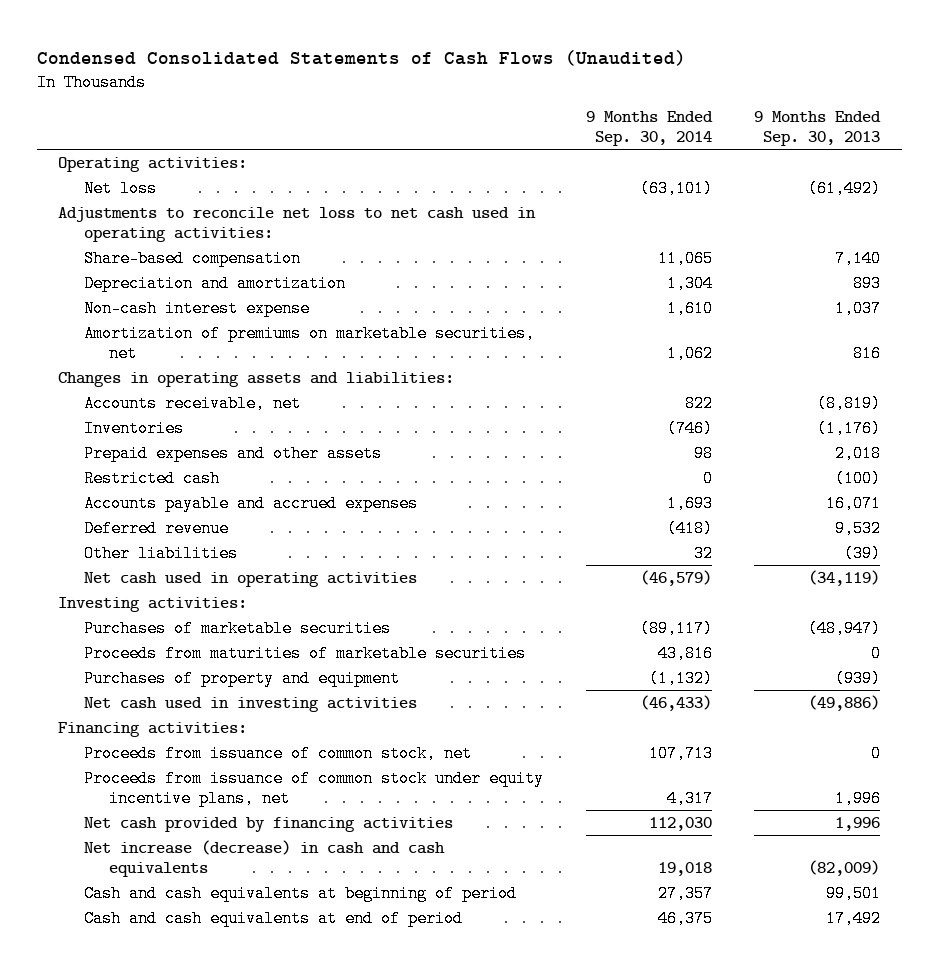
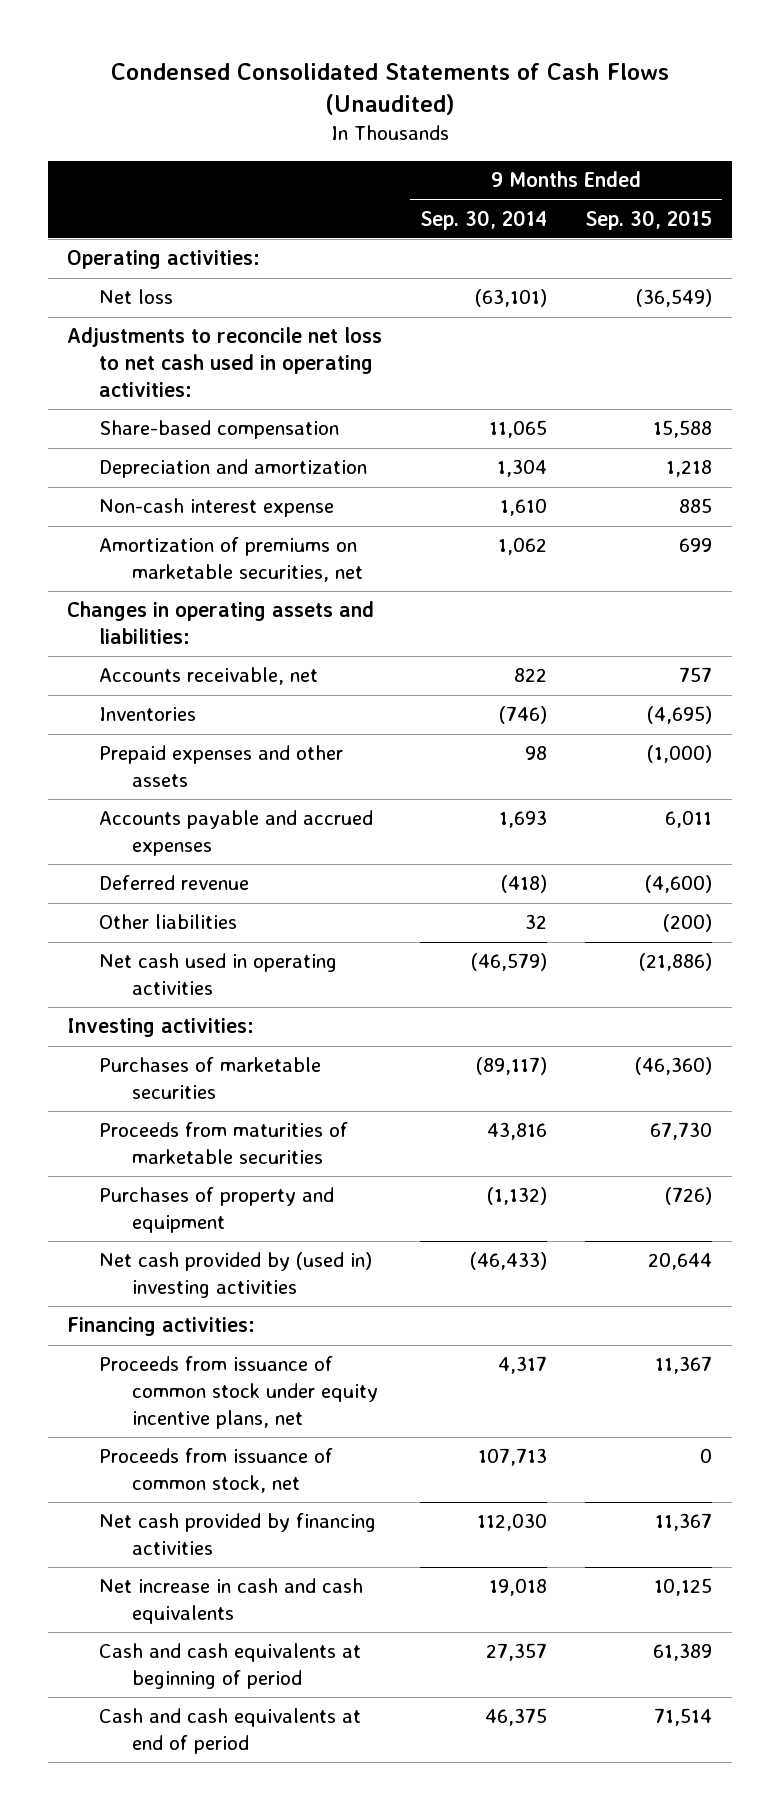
- | 9 Months Ended Sep. 30, 2014 | 9 Months Ended Sep. 30, 2013
+ | 9 Months Ended Sep. 30, 2014 | 9 Months Ended Sep. 30, 2015
- Restricted cash | 0 | (100)
- Net cash used in investing activities | (46,433) | (49,886)
+ Net cash provided by (used in) investing activities | (46,433) | 20,644
moved down: Proceeds from issuance of common stock, net | 107,713 | 0
- Net increase (decrease) in cash and cash equivalents | 19,018 | (82,009)
+ Net increase in cash and cash equivalents | 19,018 | 10,125

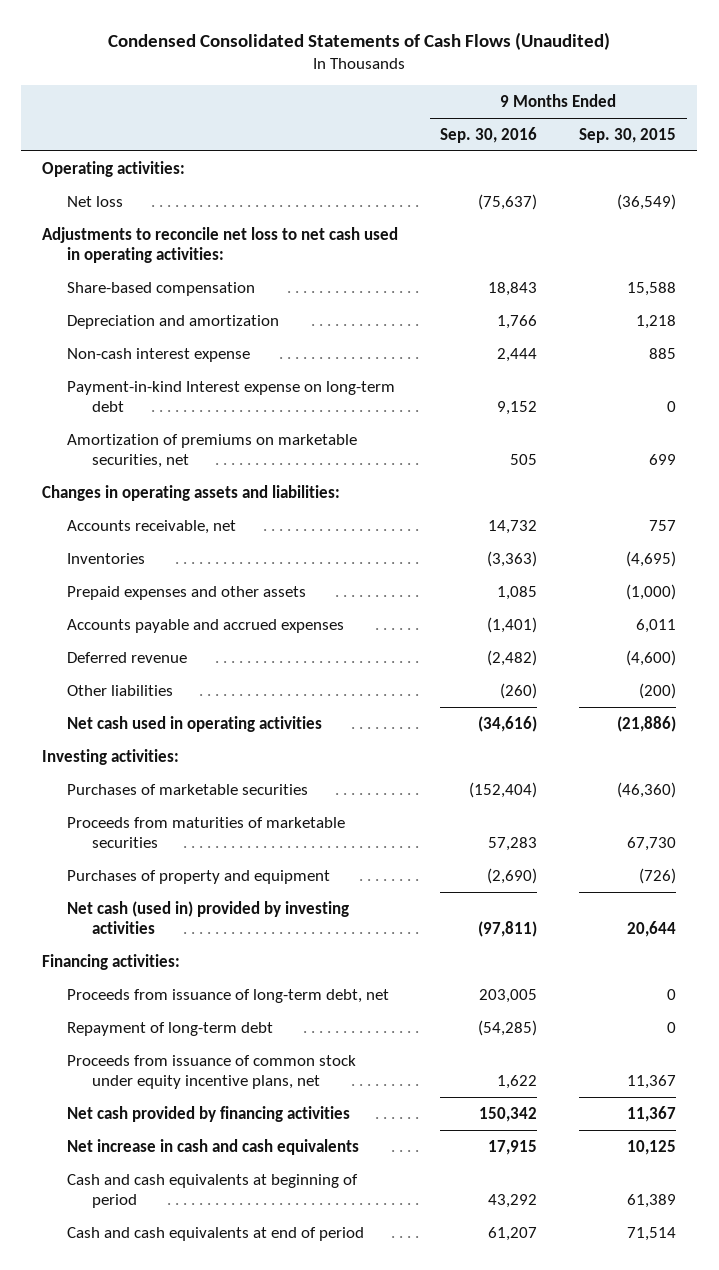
- | 9 Months Ended Sep. 30, 2014 | 9 Months Ended Sep. 30, 2015
+ | 9 Months Ended Sep. 30, 2016 | 9 Months Ended Sep. 30, 2015
+ Payment-in-kind Interest expense on long-term debt | 9,152 | 0
- Net cash provided by (used in) investing activities | (46,433) | 20,644
+ Net cash (used in) provided by investing activities | (97,811) | 20,644
+ Proceeds from issuance of long-term debt, net | 203,005 | 0
+ Repayment of long-term debt | (54,285) | 0
- Proceeds from issuance of common stock, net | 107,713 | 0

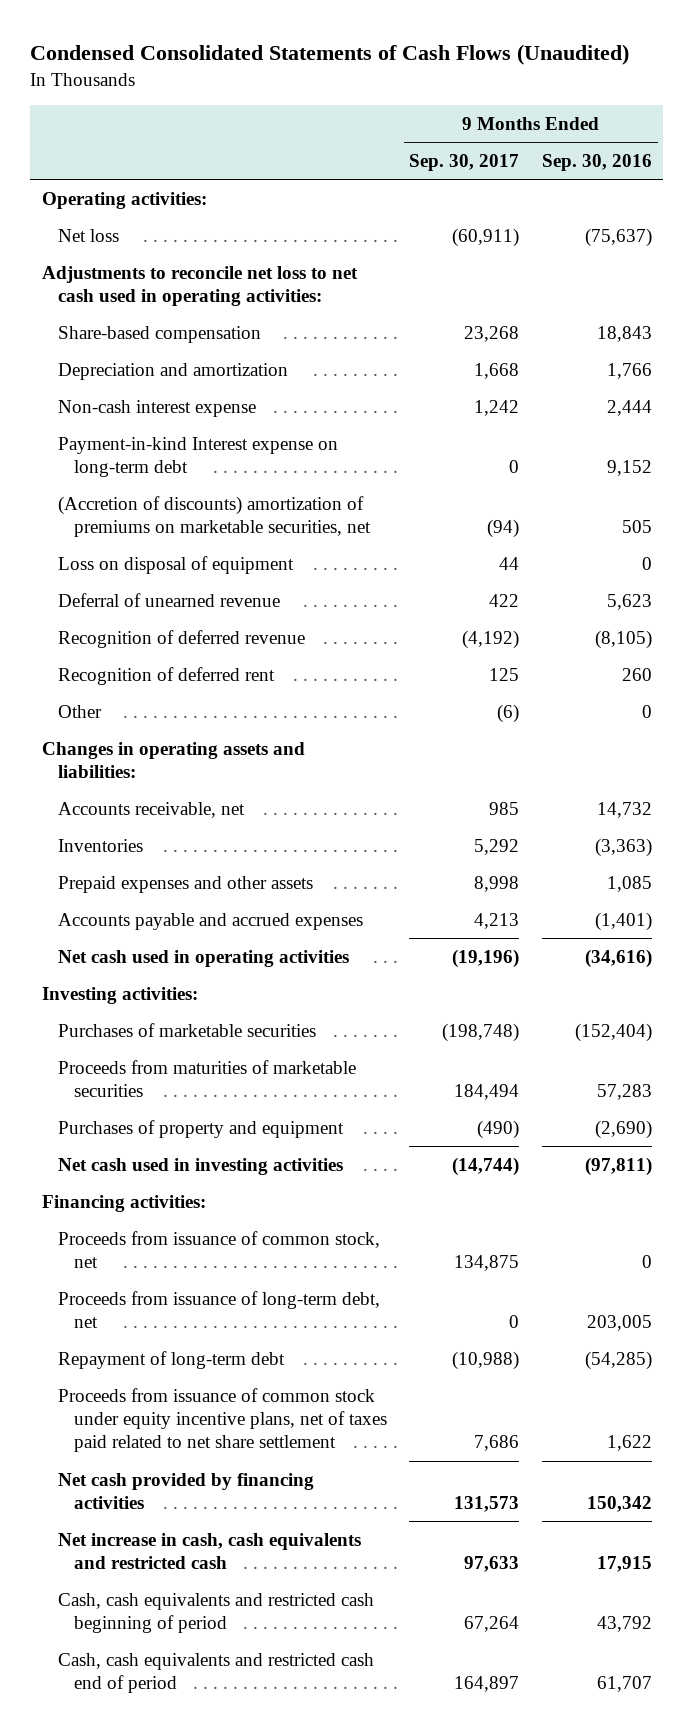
- | 9 Months Ended Sep. 30, 2016 | 9 Months Ended Sep. 30, 2015
+ | 9 Months Ended Sep. 30, 2017 | 9 Months Ended Sep. 30, 2016
- Amortization of premiums on marketable securities, net | 505 | 699
+ (Accretion of discounts) amortization of premiums on marketable securities, net | (94) | 505
+ Loss on disposal of equipment | 44 | 0
+ Deferral of unearned revenue | 422 | 5,623
+ Recognition of deferred revenue | (4,192) | (8,105)
+ Recognition of deferred rent | 125 | 260
+ Other | (6) | 0
- Deferred revenue | (2,482) | (4,600)
- Other liabilities | (260) | (200)
- Net cash (used in) provided by investing activities | (97,811) | 20,644
+ Net cash used in investing activities | (14,744) | (97,811)
+ Proceeds from issuance of common stock, net | 134,875 | 0
- Proceeds from issuance of common stock under equity incentive plans, net | 1,622 | 11,367
+ Proceeds from issuance of common stock under equity incentive plans, net of taxes paid related to net share settlement | 7,686 | 1,622
- Net increase in cash and cash equivalents | 17,915 | 10,125
- Cash and cash equivalents at beginning of period | 43,292 | 61,389
- Cash and cash equivalents at end of period | 61,207 | 71,514
+ Net increase in cash, cash equivalents and restricted cash | 97,633 | 17,915
+ Cash, cash equivalents and restricted cash beginning of period | 67,264 | 43,792
+ Cash, cash equivalents and restricted cash end of period | 164,897 | 61,707

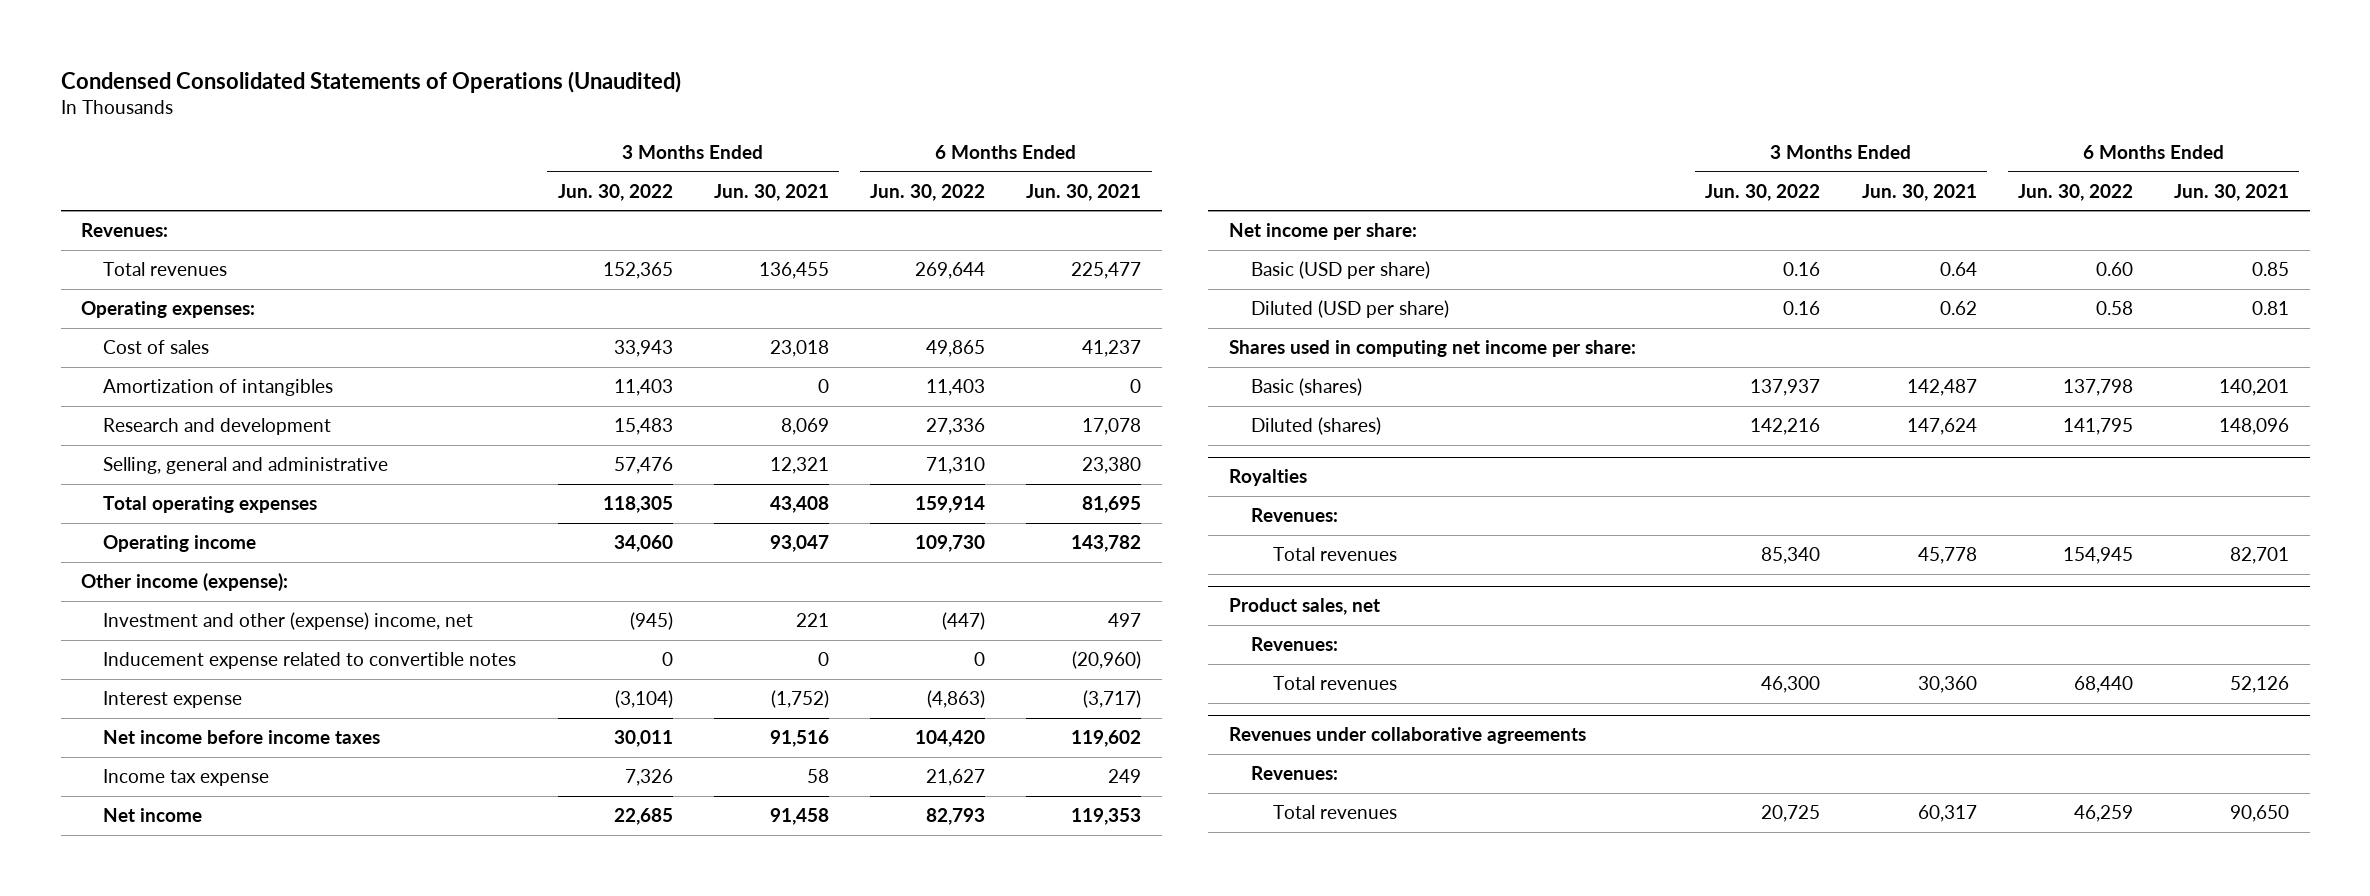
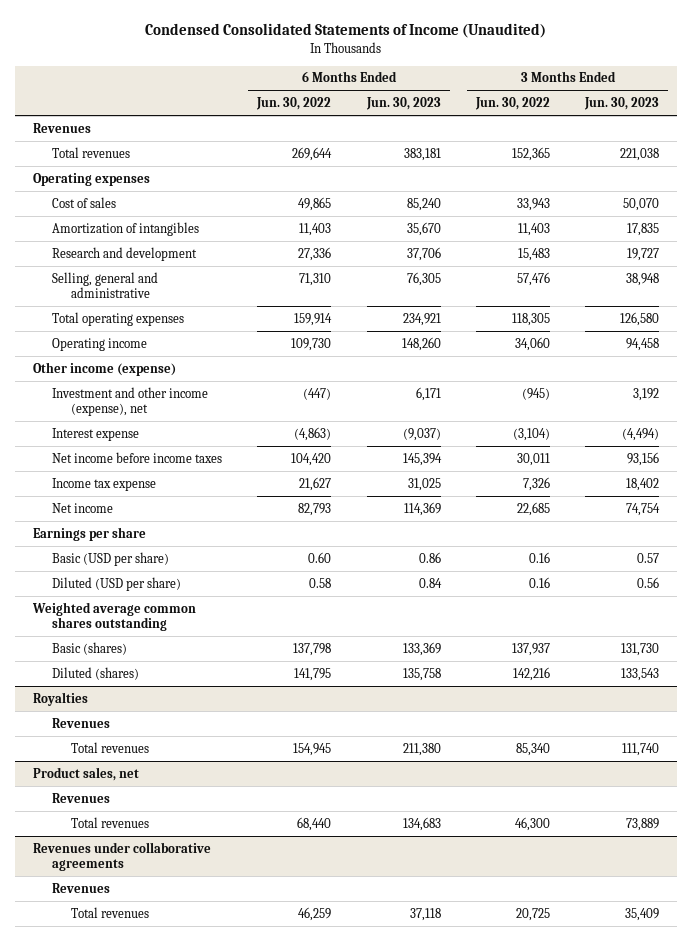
- Condensed Consolidated Statements of Operations (Unaudited)
+ Condensed Consolidated Statements of Income (Unaudited)
- | 3 Months Ended Jun. 30, 2022 | 3 Months Ended Jun. 30, 2021 | 6 Months Ended Jun. 30, 2022 | 6 Months Ended Jun. 30, 2021
+ | 6 Months Ended Jun. 30, 2022 | 6 Months Ended Jun. 30, 2023 | 3 Months Ended Jun. 30, 2022 | 3 Months Ended Jun. 30, 2023
- Revenues:
+ Revenues
- Operating expenses:
+ Operating expenses
- Other income (expense):
- Investment and other (expense) income, net | (945) | 221 | (447) | 497
- Inducement expense related to convertible notes | 0 | 0 | 0 | (20,960)
+ Other income (expense)
+ Investment and other income (expense), net | (447) | 6,171 | (945) | 3,192
- Net income per share:
+ Earnings per share
- Shares used in computing net income per share:
+ Weighted average common shares outstanding
@ Royalties
- Revenues:
+ Revenues
@ Product sales, net
- Revenues:
+ Revenues
@ Revenues under collaborative agreements
- Revenues:
+ Revenues

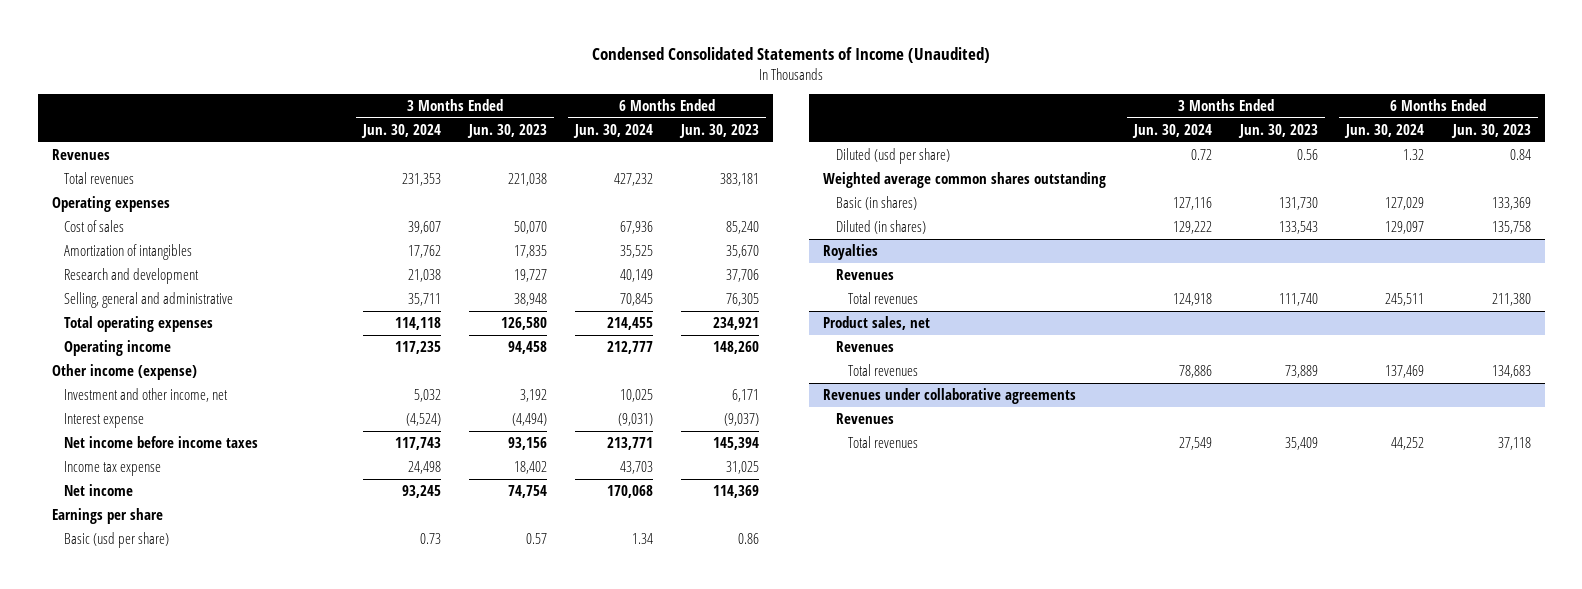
- | 6 Months Ended Jun. 30, 2022 | 6 Months Ended Jun. 30, 2023 | 3 Months Ended Jun. 30, 2022 | 3 Months Ended Jun. 30, 2023
+ | 3 Months Ended Jun. 30, 2024 | 3 Months Ended Jun. 30, 2023 | 6 Months Ended Jun. 30, 2024 | 6 Months Ended Jun. 30, 2023
- Investment and other income (expense), net | (447) | 6,171 | (945) | 3,192
+ Investment and other income, net | 5,032 | 3,192 | 10,025 | 6,171
- Basic (USD per share) | 0.60 | 0.86 | 0.16 | 0.57
- Diluted (USD per share) | 0.58 | 0.84 | 0.16 | 0.56
+ Basic (usd per share) | 0.73 | 0.57 | 1.34 | 0.86
+ Diluted (usd per share) | 0.72 | 0.56 | 1.32 | 0.84
- Basic (shares) | 137,798 | 133,369 | 137,937 | 131,730
- Diluted (shares) | 141,795 | 135,758 | 142,216 | 133,543
+ Basic (in shares) | 127,116 | 131,730 | 127,029 | 133,369
+ Diluted (in shares) | 129,222 | 133,543 | 129,097 | 135,758

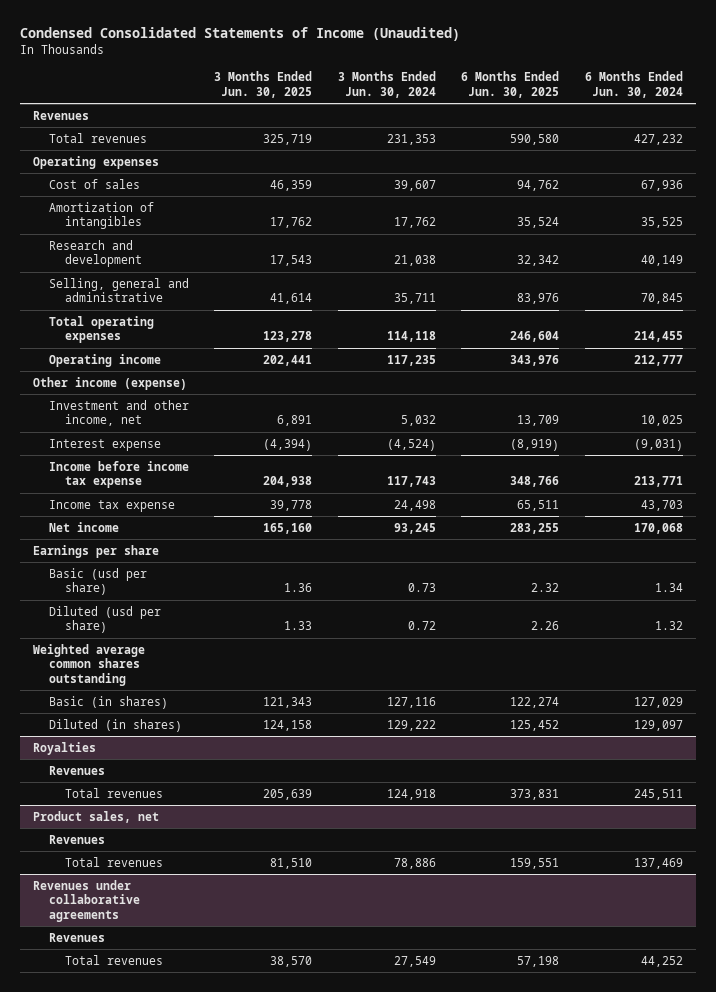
- | 3 Months Ended Jun. 30, 2024 | 3 Months Ended Jun. 30, 2023 | 6 Months Ended Jun. 30, 2024 | 6 Months Ended Jun. 30, 2023
+ | 3 Months Ended Jun. 30, 2025 | 3 Months Ended Jun. 30, 2024 | 6 Months Ended Jun. 30, 2025 | 6 Months Ended Jun. 30, 2024
- Net income before income taxes | 117,743 | 93,156 | 213,771 | 145,394
+ Income before income tax expense | 204,938 | 117,743 | 348,766 | 213,771

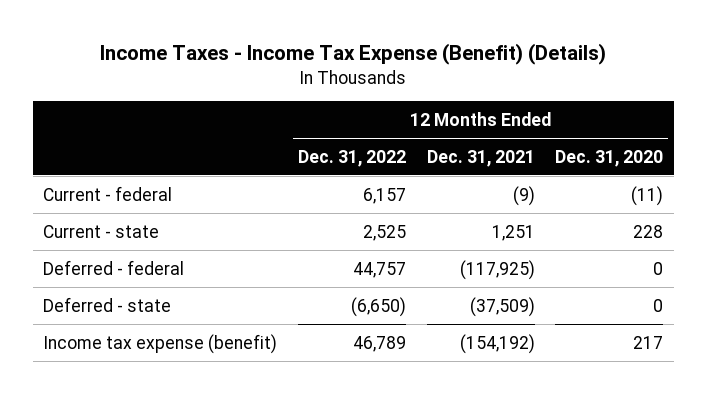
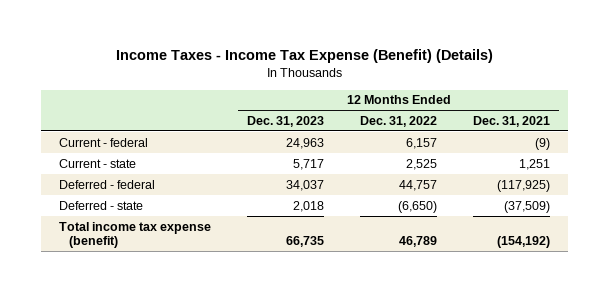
- | 12 Months Ended Dec. 31, 2022 | 12 Months Ended Dec. 31, 2021 | 12 Months Ended Dec. 31, 2020
+ | 12 Months Ended Dec. 31, 2023 | 12 Months Ended Dec. 31, 2022 | 12 Months Ended Dec. 31, 2021
- Income tax expense (benefit) | 46,789 | (154,192) | 217
+ Total income tax expense (benefit) | 66,735 | 46,789 | (154,192)

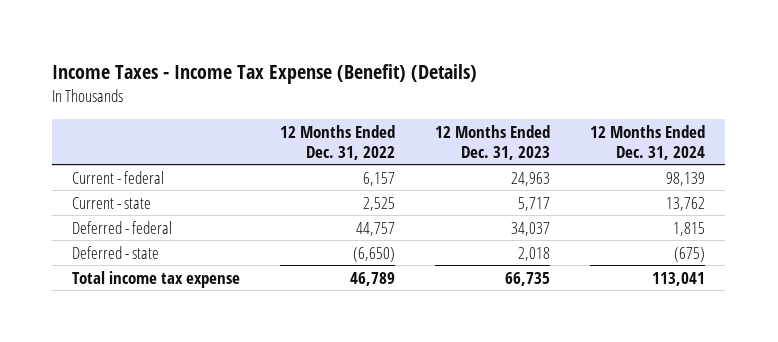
- | 12 Months Ended Dec. 31, 2023 | 12 Months Ended Dec. 31, 2022 | 12 Months Ended Dec. 31, 2021
+ | 12 Months Ended Dec. 31, 2022 | 12 Months Ended Dec. 31, 2023 | 12 Months Ended Dec. 31, 2024
- Total income tax expense (benefit) | 66,735 | 46,789 | (154,192)
+ Total income tax expense | 46,789 | 66,735 | 113,041

